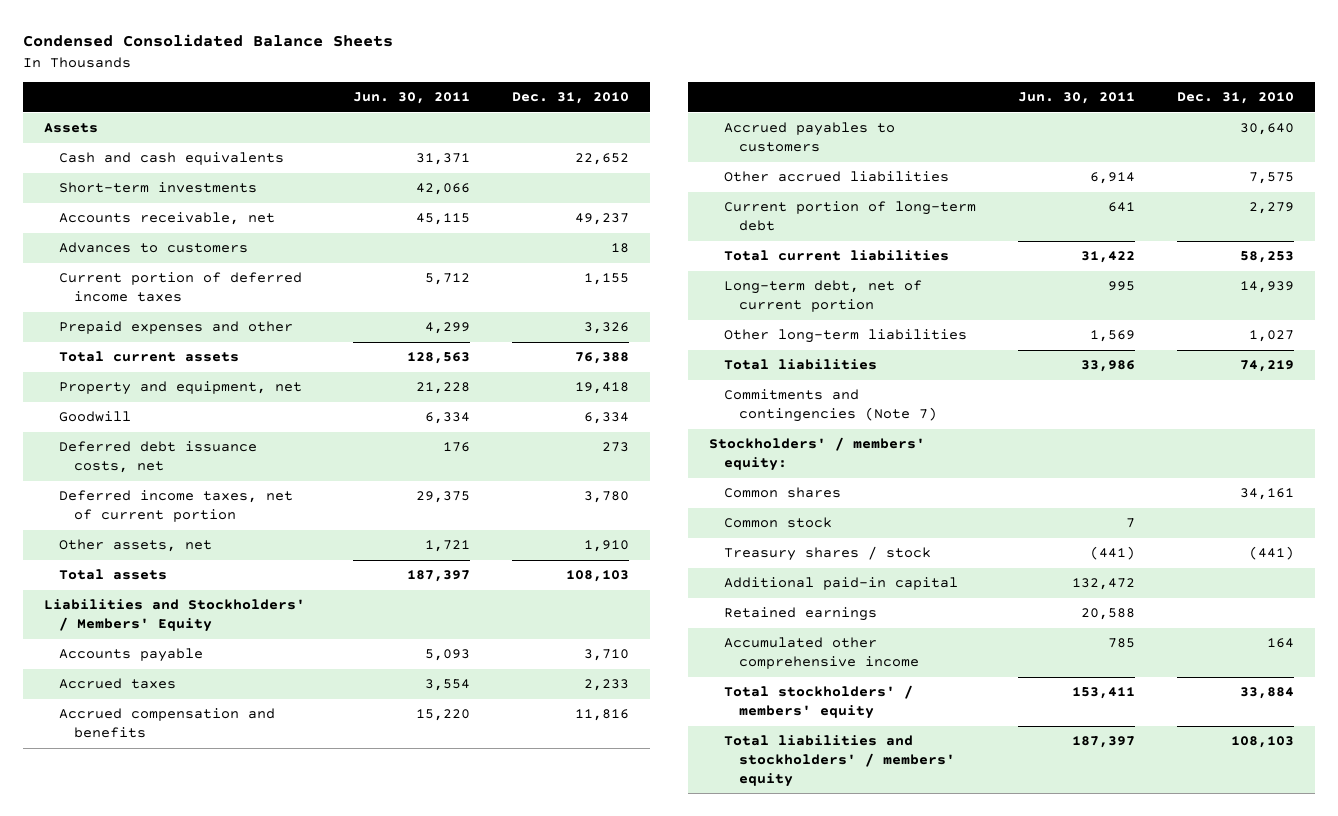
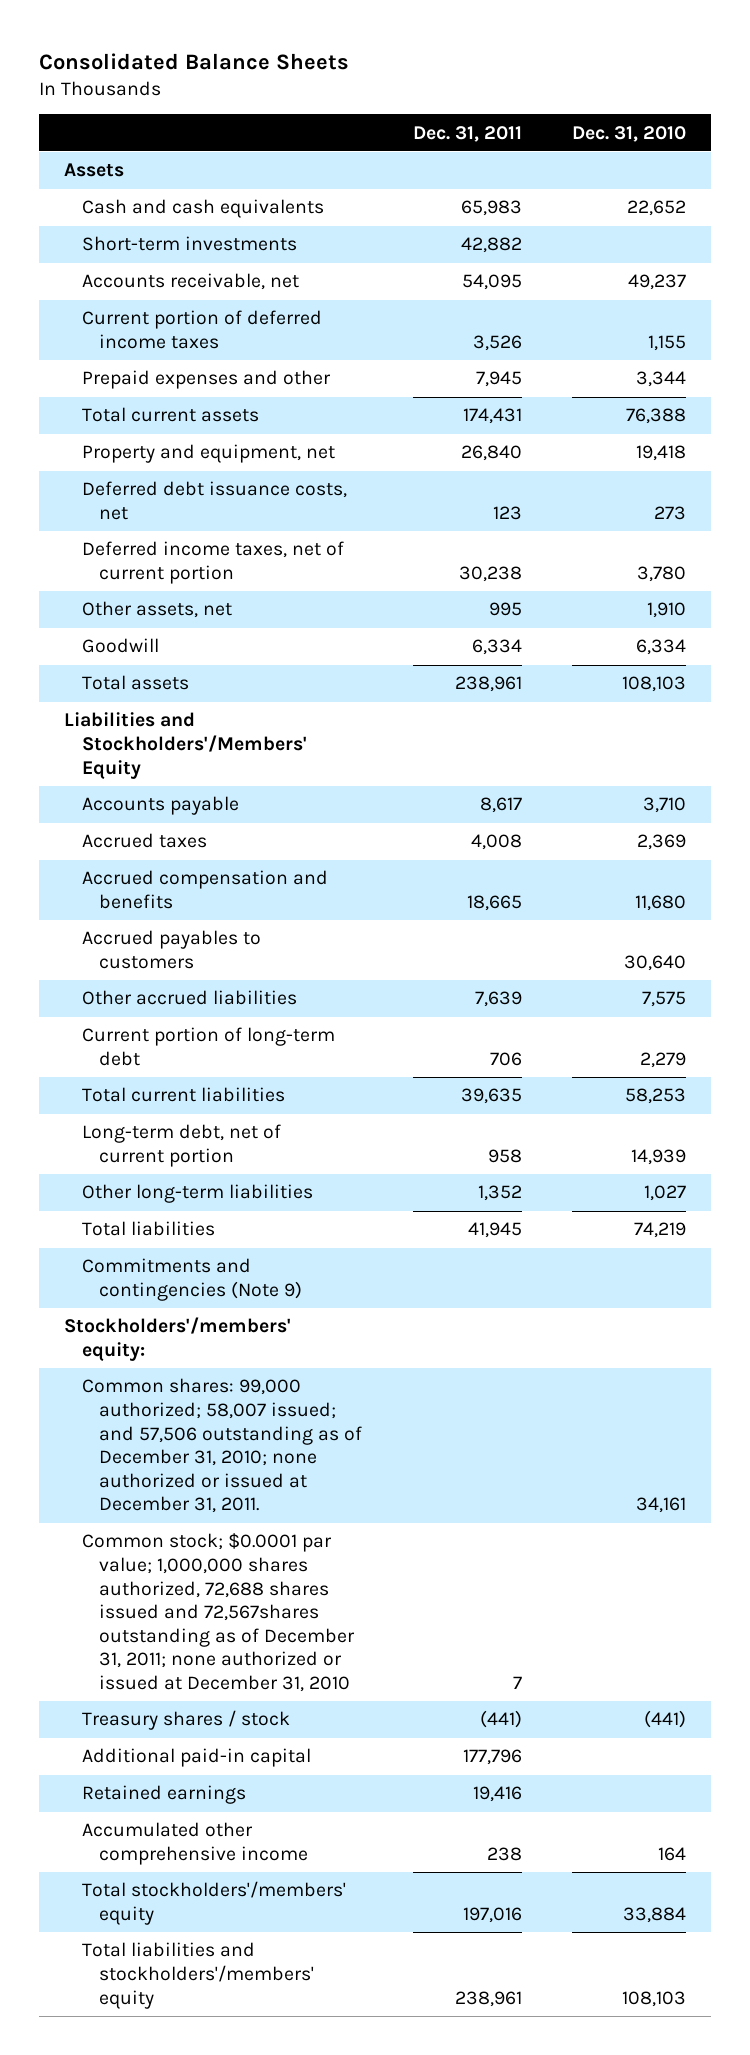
- Condensed Consolidated Balance Sheets
+ Consolidated Balance Sheets
- | Jun. 30, 2011 | Dec. 31, 2010
+ | Dec. 31, 2011 | Dec. 31, 2010
- Advances to customers | | 18
- Prepaid expenses and other | 4,299 | 3,326
+ Prepaid expenses and other | 7,945 | 3,344
moved down: Goodwill | 6,334 | 6,334
- Liabilities and Stockholders' / Members' Equity
+ Liabilities and Stockholders'/Members' Equity
- Accrued taxes | 3,554 | 2,233
- Accrued compensation and benefits | 15,220 | 11,816
+ Accrued taxes | 4,008 | 2,369
+ Accrued compensation and benefits | 18,665 | 11,680
- Commitments and contingencies (Note 7)
- Stockholders' / members' equity:
- Common shares | | 34,161
- Common stock | 7 |
+ Commitments and contingencies (Note 9)
+ Stockholders'/members' equity:
+ Common shares: 99,000 authorized; 58,007 issued; and 57,506 outstanding as of December 31, 2010; none authorized or issued at December 31, 2011. | | 34,161
+ Common stock; $0.0001 par value; 1,000,000 shares authorized, 72,688 shares issued and 72,567shares outstanding as of December 31, 2011; none authorized or issued at December 31, 2010 | 7 |
- Total stockholders' / members' equity | 153,411 | 33,884
- Total liabilities and stockholders' / members' equity | 187,397 | 108,103
+ Total stockholders'/members' equity | 197,016 | 33,884
+ Total liabilities and stockholders'/members' equity | 238,961 | 108,103

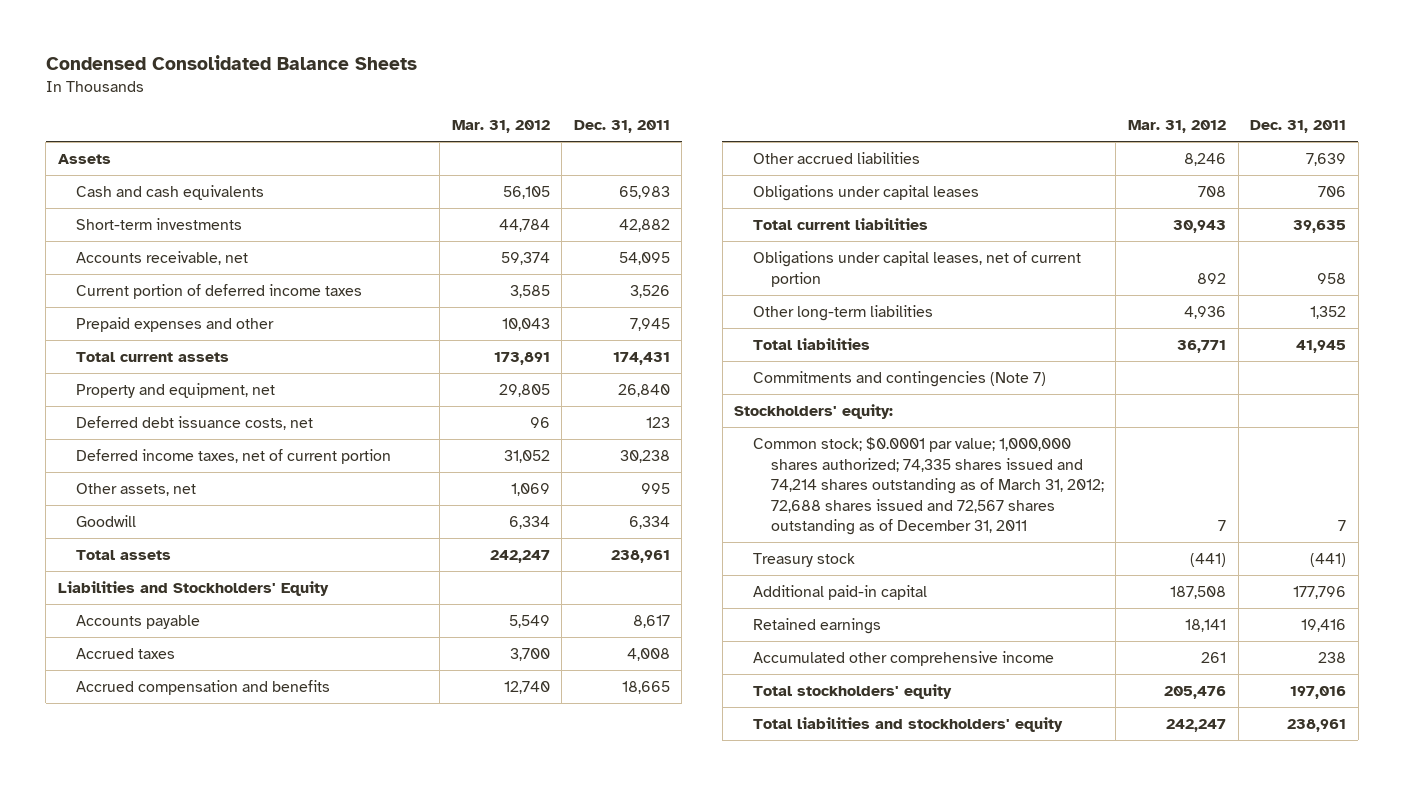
- Consolidated Balance Sheets
+ Condensed Consolidated Balance Sheets
- | Dec. 31, 2011 | Dec. 31, 2010
+ | Mar. 31, 2012 | Dec. 31, 2011
- Liabilities and Stockholders'/Members' Equity
+ Liabilities and Stockholders' Equity
- Accrued payables to customers | | 30,640
- Current portion of long-term debt | 706 | 2,279
+ Obligations under capital leases | 708 | 706
- Long-term debt, net of current portion | 958 | 14,939
+ Obligations under capital leases, net of current portion | 892 | 958
- Commitments and contingencies (Note 9)
- Stockholders'/members' equity:
- Common shares: 99,000 authorized; 58,007 issued; and 57,506 outstanding as of December 31, 2010; none authorized or issued at December 31, 2011. | | 34,161
- Common stock; $0.0001 par value; 1,000,000 shares authorized, 72,688 shares issued and 72,567shares outstanding as of December 31, 2011; none authorized or issued at December 31, 2010 | 7 |
- Treasury shares / stock | (441) | (441)
+ Commitments and contingencies (Note 7)
+ Stockholders' equity:
+ Common stock; $0.0001 par value; 1,000,000 shares authorized; 74,335 shares issued and 74,214 shares outstanding as of March 31, 2012; 72,688 shares issued and 72,567 shares outstanding as of December 31, 2011 | 7 | 7
+ Treasury stock | (441) | (441)
- Total stockholders'/members' equity | 197,016 | 33,884
- Total liabilities and stockholders'/members' equity | 238,961 | 108,103
+ Total stockholders' equity | 205,476 | 197,016
+ Total liabilities and stockholders' equity | 242,247 | 238,961

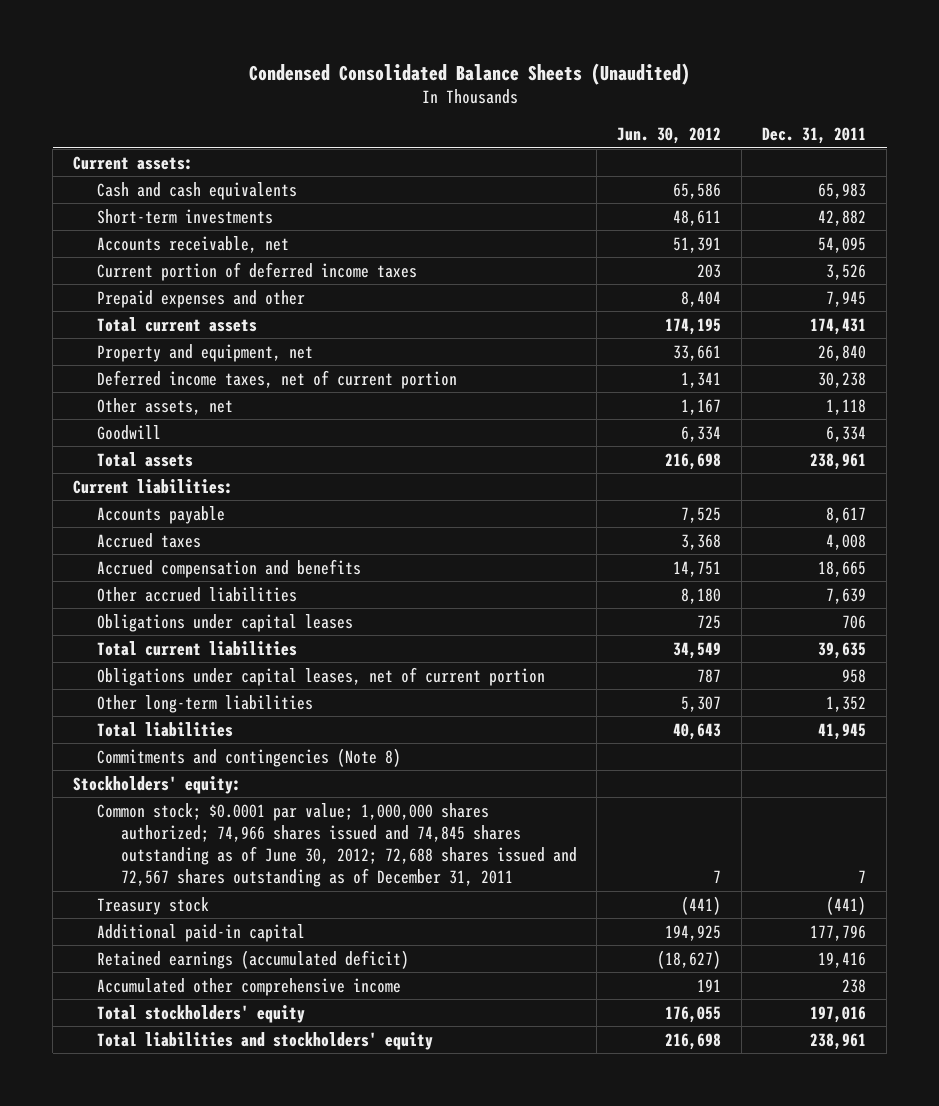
- Condensed Consolidated Balance Sheets
+ Condensed Consolidated Balance Sheets (Unaudited)
- | Mar. 31, 2012 | Dec. 31, 2011
+ | Jun. 30, 2012 | Dec. 31, 2011
- Assets
+ Current assets:
- Deferred debt issuance costs, net | 96 | 123
- Other assets, net | 1,069 | 995
+ Other assets, net | 1,167 | 1,118
- Liabilities and Stockholders' Equity
+ Current liabilities:
- Commitments and contingencies (Note 7)
+ Commitments and contingencies (Note 8)
- Common stock; $0.0001 par value; 1,000,000 shares authorized; 74,335 shares issued and 74,214 shares outstanding as of March 31, 2012; 72,688 shares issued and 72,567 shares outstanding as of December 31, 2011 | 7 | 7
+ Common stock; $0.0001 par value; 1,000,000 shares authorized; 74,966 shares issued and 74,845 shares outstanding as of June 30, 2012; 72,688 shares issued and 72,567 shares outstanding as of December 31, 2011 | 7 | 7
- Retained earnings | 18,141 | 19,416
+ Retained earnings (accumulated deficit) | (18,627) | 19,416

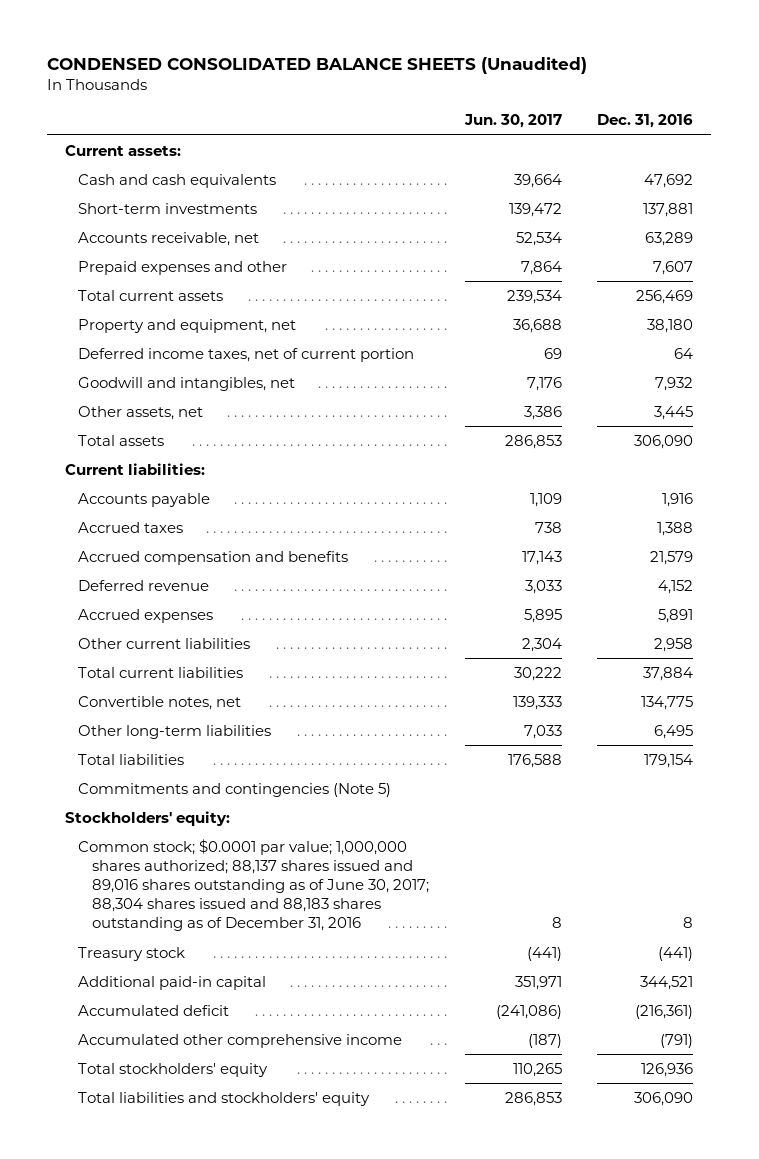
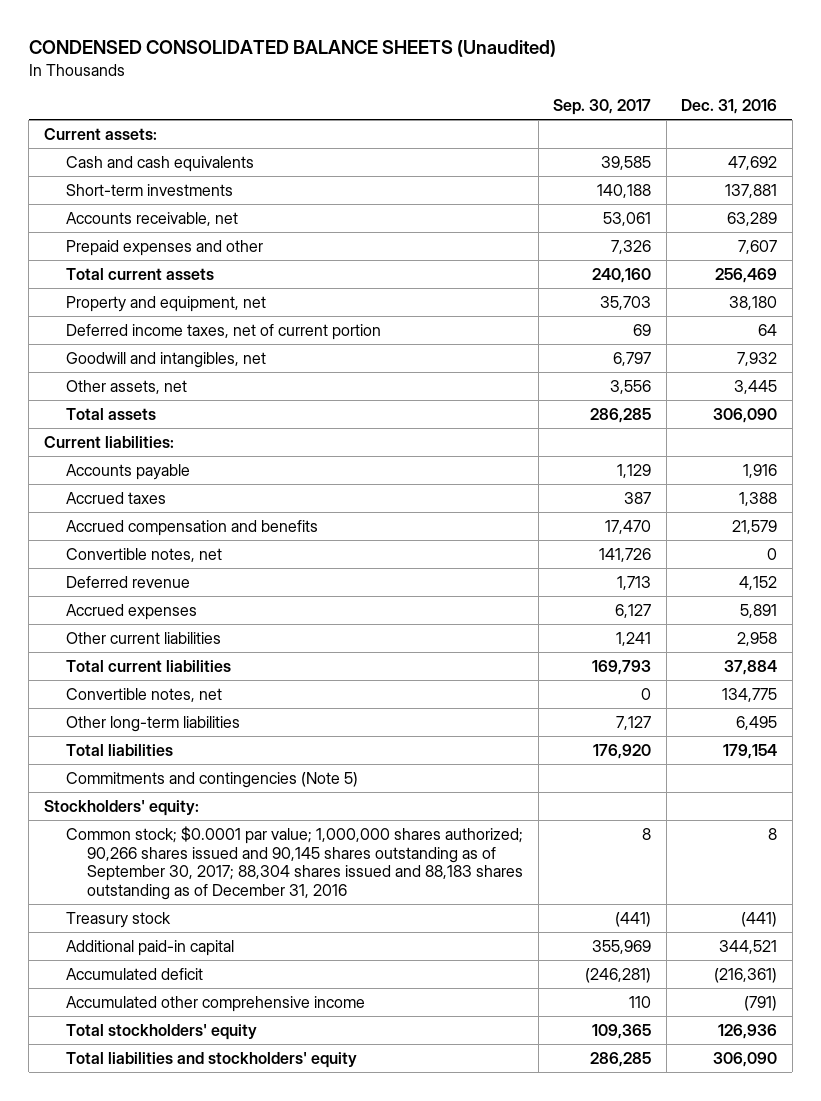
- | Jun. 30, 2017 | Dec. 31, 2016
+ | Sep. 30, 2017 | Dec. 31, 2016
+ Convertible notes, net | 141,726 | 0
- Common stock; $0.0001 par value; 1,000,000 shares authorized; 88,137 shares issued and 89,016 shares outstanding as of June 30, 2017; 88,304 shares issued and 88,183 shares outstanding as of December 31, 2016 | 8 | 8
+ Common stock; $0.0001 par value; 1,000,000 shares authorized; 90,266 shares issued and 90,145 shares outstanding as of September 30, 2017; 88,304 shares issued and 88,183 shares outstanding as of December 31, 2016 | 8 | 8

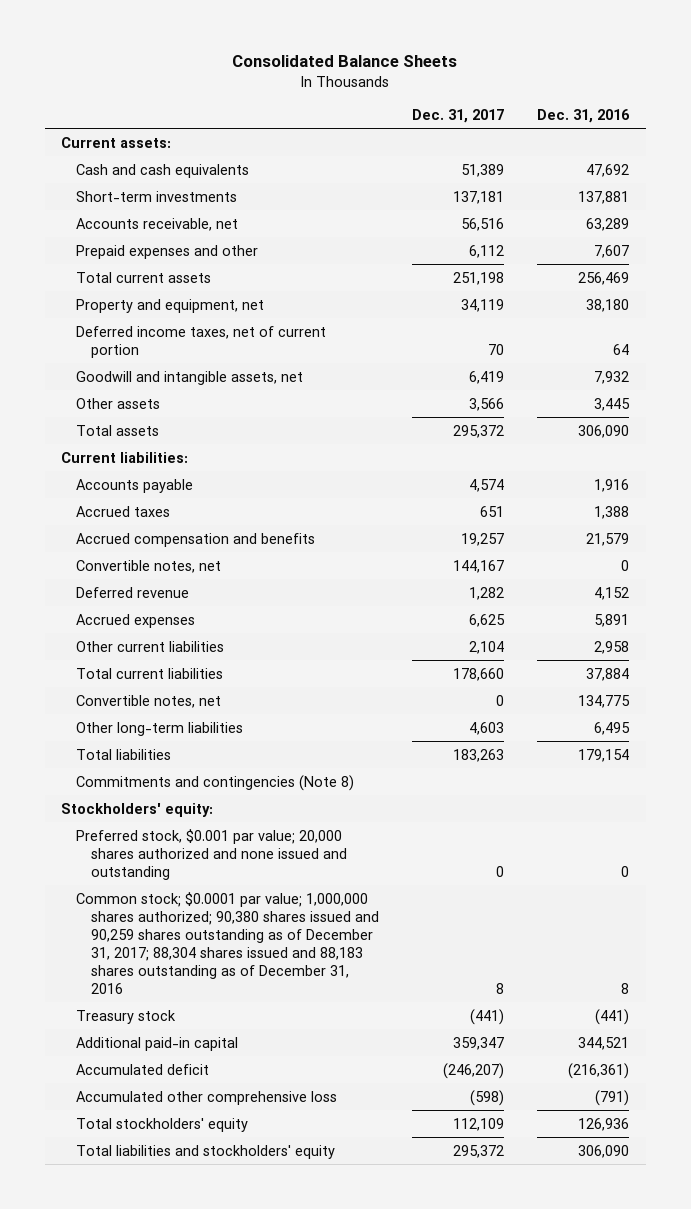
- CONDENSED CONSOLIDATED BALANCE SHEETS (Unaudited)
+ Consolidated Balance Sheets
- | Sep. 30, 2017 | Dec. 31, 2016
+ | Dec. 31, 2017 | Dec. 31, 2016
- Goodwill and intangibles, net | 6,797 | 7,932
- Other assets, net | 3,556 | 3,445
+ Goodwill and intangible assets, net | 6,419 | 7,932
+ Other assets | 3,566 | 3,445
- Commitments and contingencies (Note 5)
+ Commitments and contingencies (Note 8)
- Common stock; $0.0001 par value; 1,000,000 shares authorized; 90,266 shares issued and 90,145 shares outstanding as of September 30, 2017; 88,304 shares issued and 88,183 shares outstanding as of December 31, 2016 | 8 | 8
+ Preferred stock, $0.001 par value; 20,000 shares authorized and none issued and outstanding | 0 | 0
+ Common stock; $0.0001 par value; 1,000,000 shares authorized; 90,380 shares issued and 90,259 shares outstanding as of December 31, 2017; 88,304 shares issued and 88,183 shares outstanding as of December 31, 2016 | 8 | 8
- Accumulated other comprehensive income | 110 | (791)
+ Accumulated other comprehensive loss | (598) | (791)

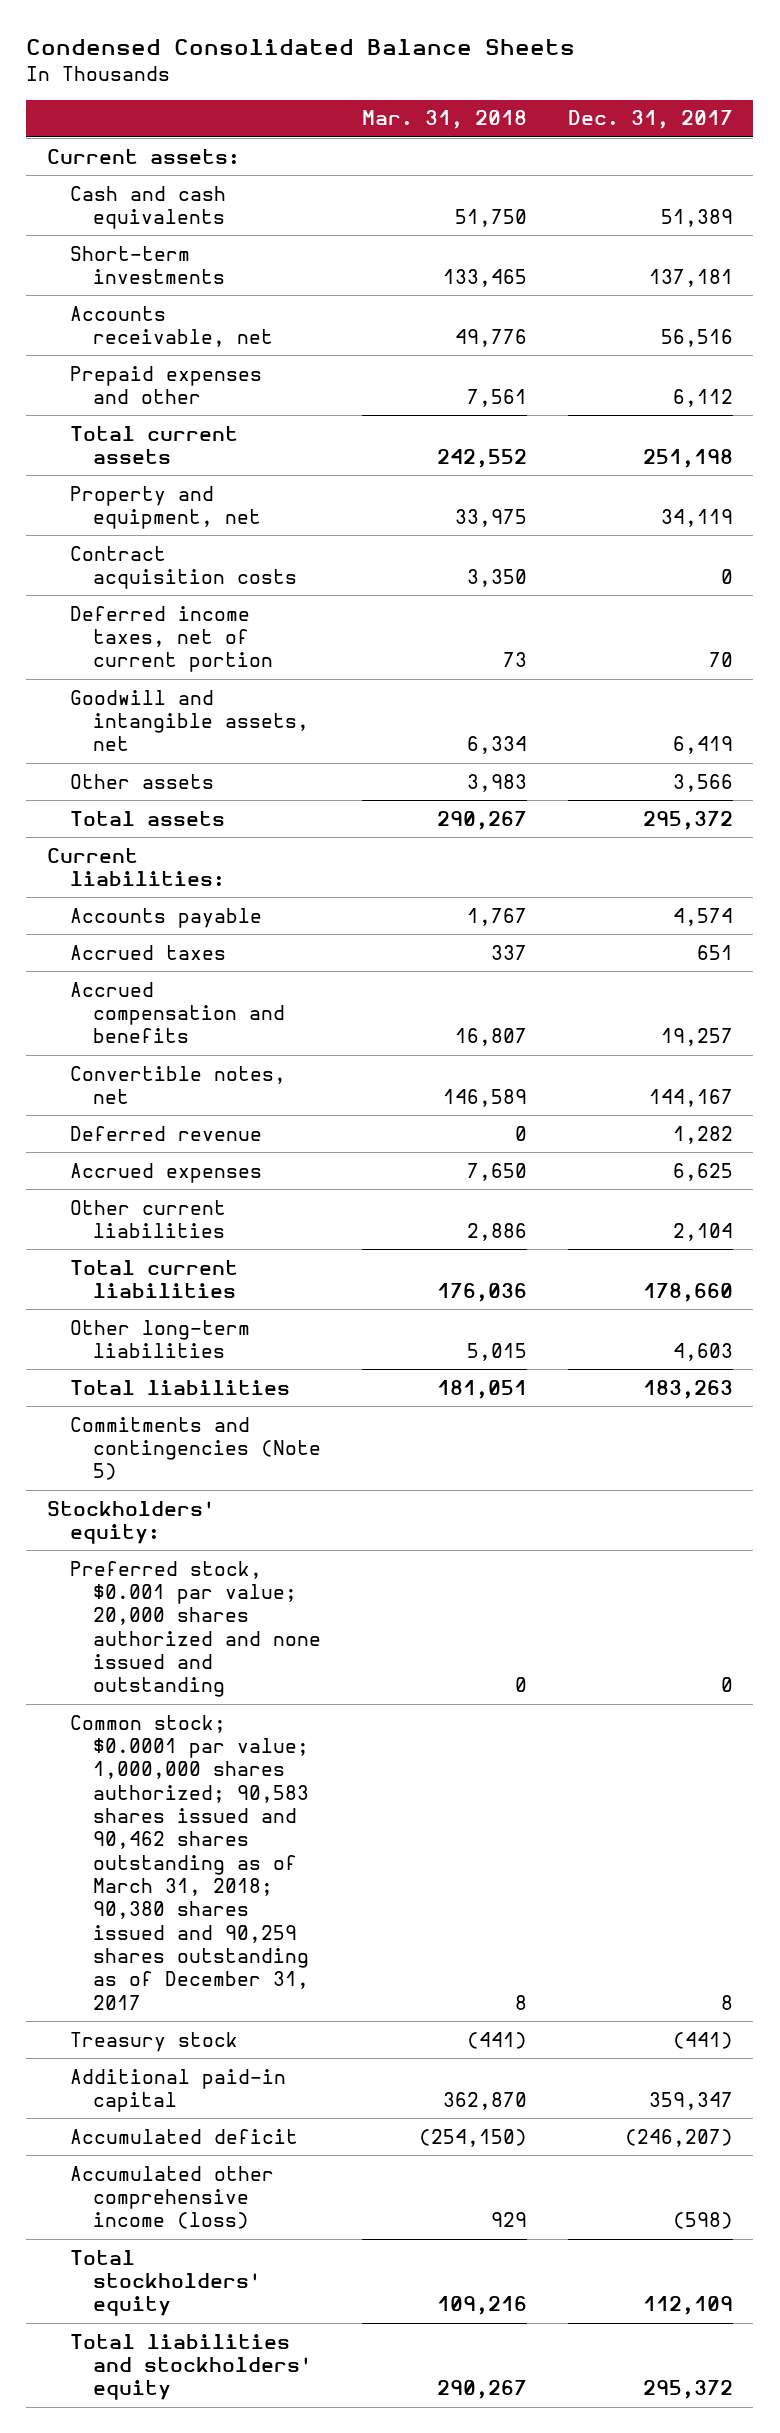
- Consolidated Balance Sheets
+ Condensed Consolidated Balance Sheets
- | Dec. 31, 2017 | Dec. 31, 2016
+ | Mar. 31, 2018 | Dec. 31, 2017
+ Contract acquisition costs | 3,350 | 0
- Convertible notes, net | 0 | 134,775
- Commitments and contingencies (Note 8)
+ Commitments and contingencies (Note 5)
- Common stock; $0.0001 par value; 1,000,000 shares authorized; 90,380 shares issued and 90,259 shares outstanding as of December 31, 2017; 88,304 shares issued and 88,183 shares outstanding as of December 31, 2016 | 8 | 8
+ Common stock; $0.0001 par value; 1,000,000 shares authorized; 90,583 shares issued and 90,462 shares outstanding as of March 31, 2018; 90,380 shares issued and 90,259 shares outstanding as of December 31, 2017 | 8 | 8
- Accumulated other comprehensive loss | (598) | (791)
+ Accumulated other comprehensive income (loss) | 929 | (598)

